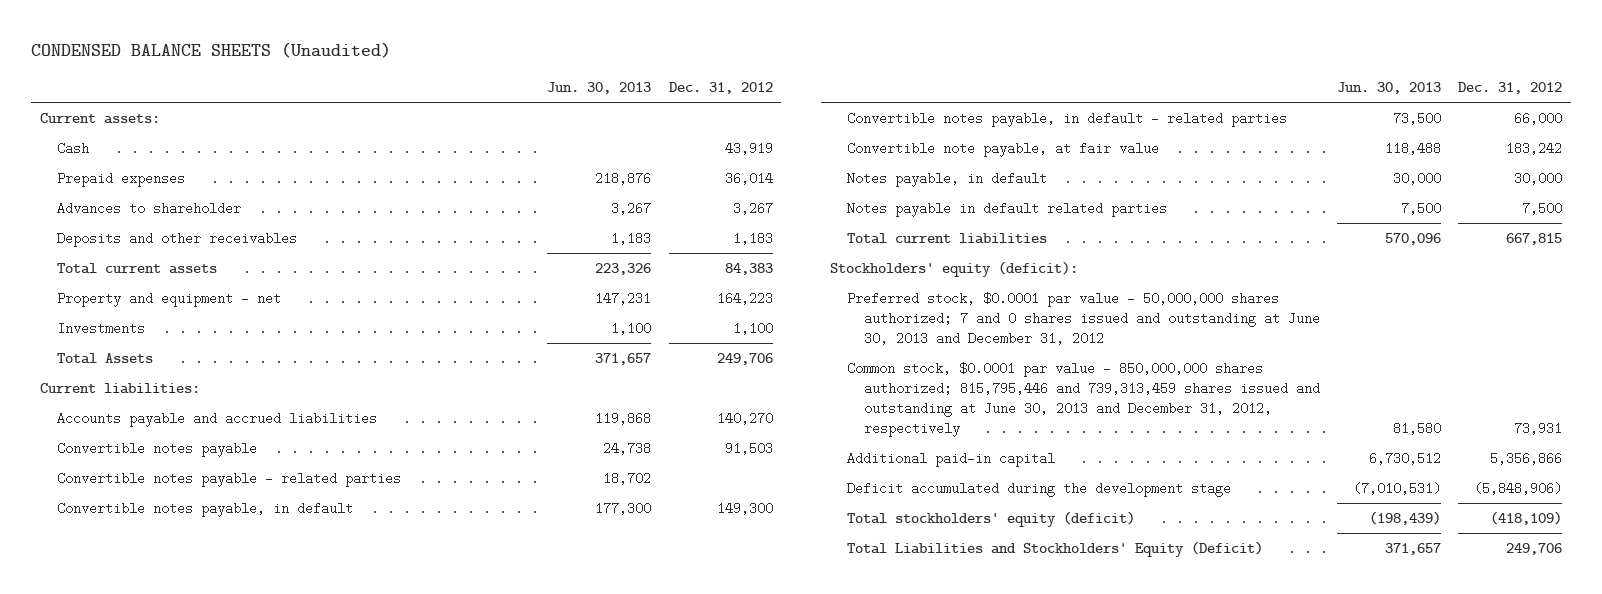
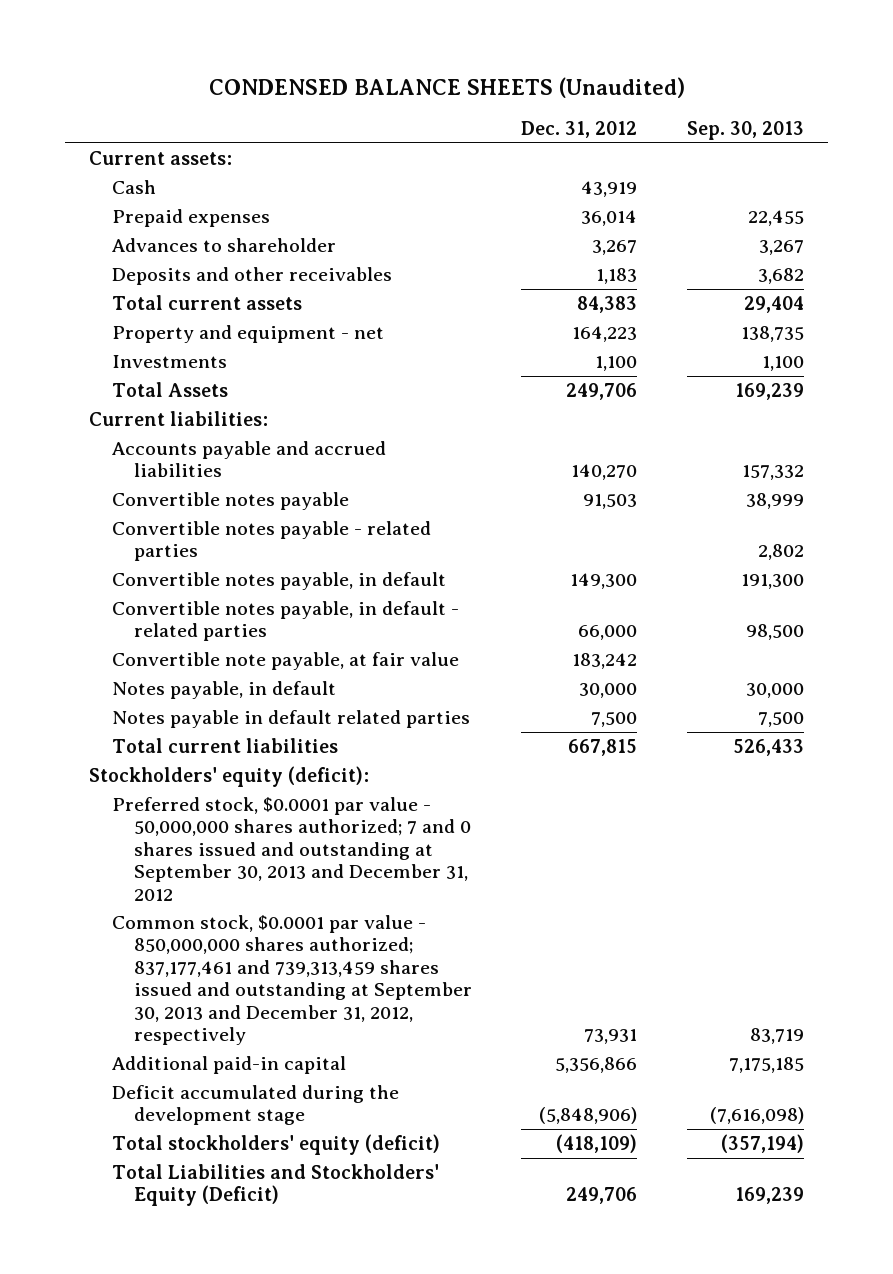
- | Jun. 30, 2013 | Dec. 31, 2012
+ | Dec. 31, 2012 | Sep. 30, 2013
- Preferred stock, $0.0001 par value - 50,000,000 shares authorized; 7 and 0 shares issued and outstanding at June 30, 2013 and December 31, 2012
- Common stock, $0.0001 par value - 850,000,000 shares authorized; 815,795,446 and 739,313,459 shares issued and outstanding at June 30, 2013 and December 31, 2012, respectively | 81,580 | 73,931
+ Preferred stock, $0.0001 par value - 50,000,000 shares authorized; 7 and 0 shares issued and outstanding at September 30, 2013 and December 31, 2012
+ Common stock, $0.0001 par value - 850,000,000 shares authorized; 837,177,461 and 739,313,459 shares issued and outstanding at September 30, 2013 and December 31, 2012, respectively | 73,931 | 83,719

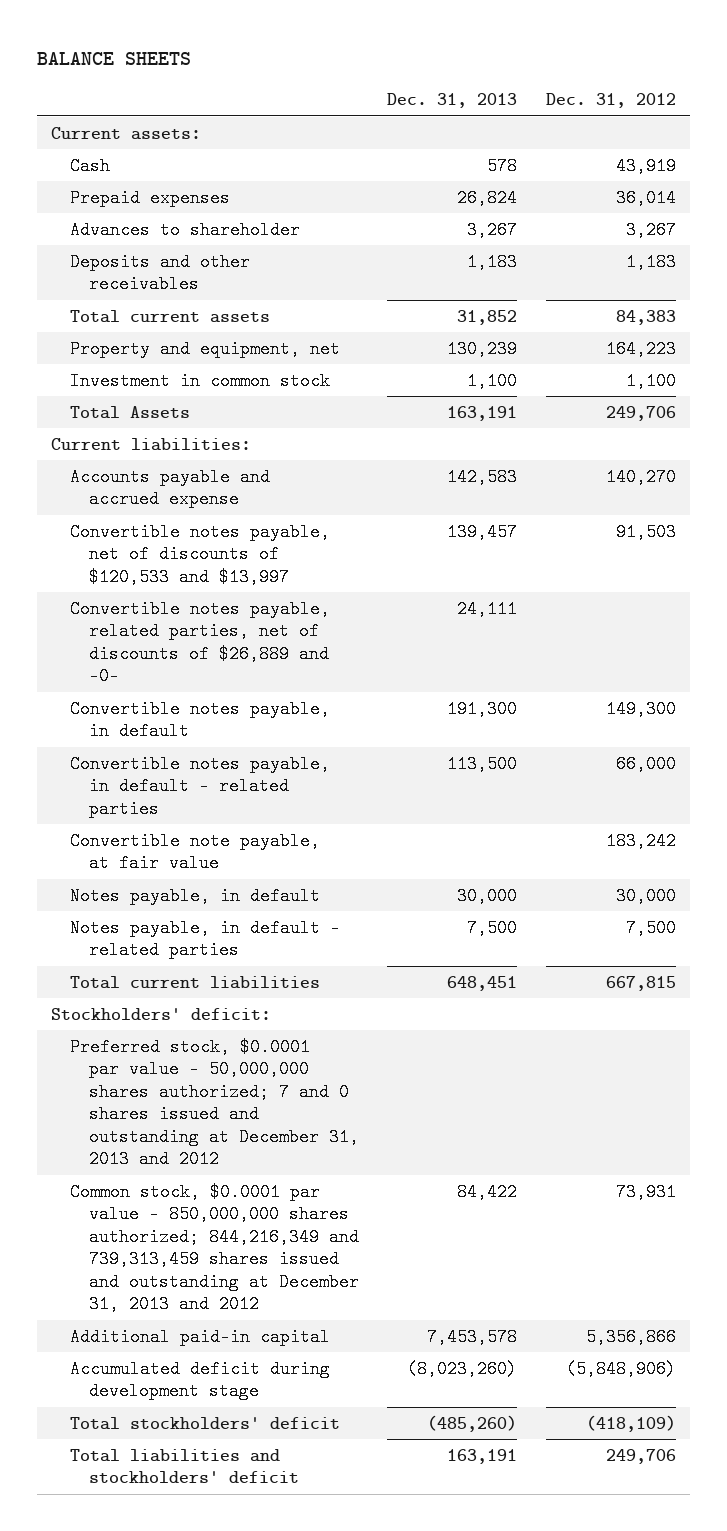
- CONDENSED BALANCE SHEETS (Unaudited)
+ BALANCE SHEETS
- | Dec. 31, 2012 | Sep. 30, 2013
+ | Dec. 31, 2013 | Dec. 31, 2012
- Property and equipment - net | 164,223 | 138,735
- Investments | 1,100 | 1,100
+ Property and equipment, net | 130,239 | 164,223
+ Investment in common stock | 1,100 | 1,100
- Accounts payable and accrued liabilities | 140,270 | 157,332
- Convertible notes payable | 91,503 | 38,999
- Convertible notes payable - related parties | | 2,802
+ Accounts payable and accrued expense | 142,583 | 140,270
+ Convertible notes payable, net of discounts of $120,533 and $13,997 | 139,457 | 91,503
+ Convertible notes payable, related parties, net of discounts of $26,889 and -0- | 24,111 |
- Notes payable in default related parties | 7,500 | 7,500
+ Notes payable, in default - related parties | 7,500 | 7,500
- Stockholders' equity (deficit):
- Preferred stock, $0.0001 par value - 50,000,000 shares authorized; 7 and 0 shares issued and outstanding at September 30, 2013 and December 31, 2012
- Common stock, $0.0001 par value - 850,000,000 shares authorized; 837,177,461 and 739,313,459 shares issued and outstanding at September 30, 2013 and December 31, 2012, respectively | 73,931 | 83,719
+ Stockholders' deficit:
+ Preferred stock, $0.0001 par value - 50,000,000 shares authorized; 7 and 0 shares issued and outstanding at December 31, 2013 and 2012
+ Common stock, $0.0001 par value - 850,000,000 shares authorized; 844,216,349 and 739,313,459 shares issued and outstanding at December 31, 2013 and 2012 | 84,422 | 73,931
- Deficit accumulated during the development stage | (5,848,906) | (7,616,098)
- Total stockholders' equity (deficit) | (418,109) | (357,194)
- Total Liabilities and Stockholders' Equity (Deficit) | 249,706 | 169,239
+ Accumulated deficit during development stage | (8,023,260) | (5,848,906)
+ Total stockholders' deficit | (485,260) | (418,109)
+ Total liabilities and stockholders' deficit | 163,191 | 249,706

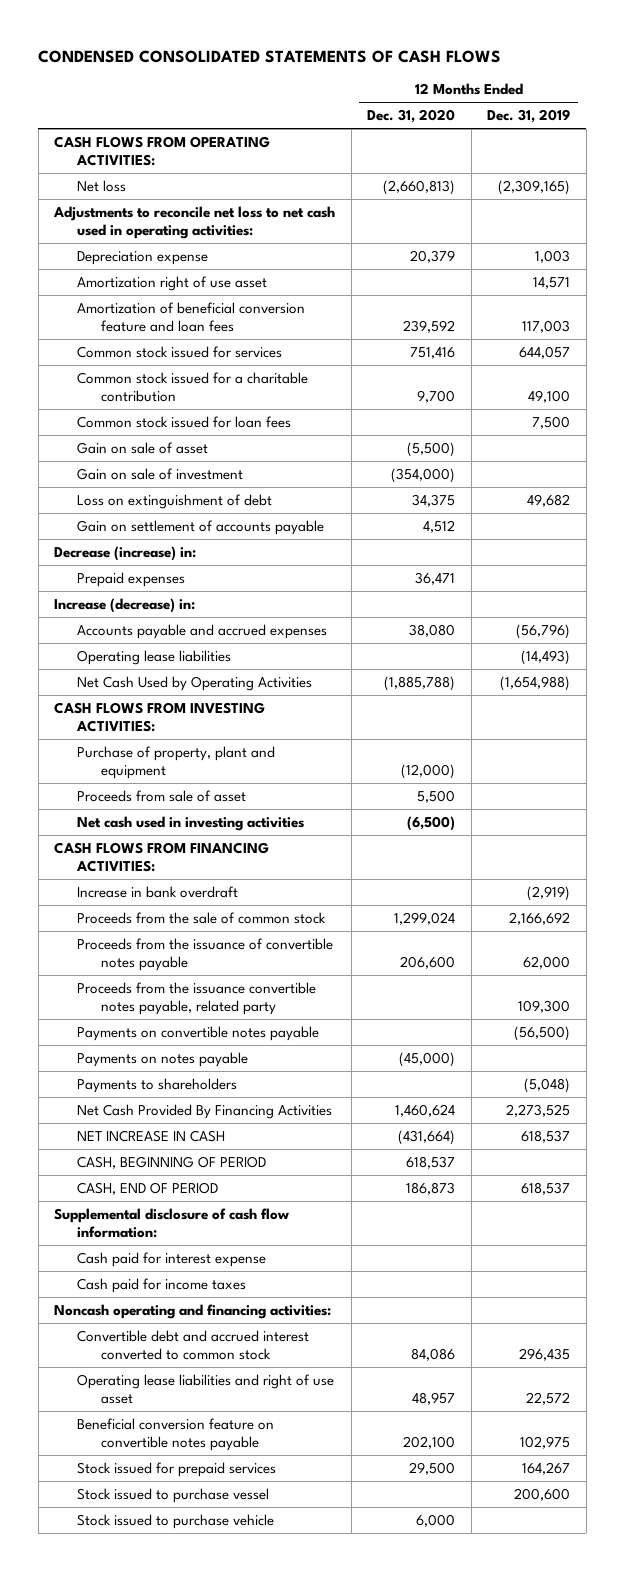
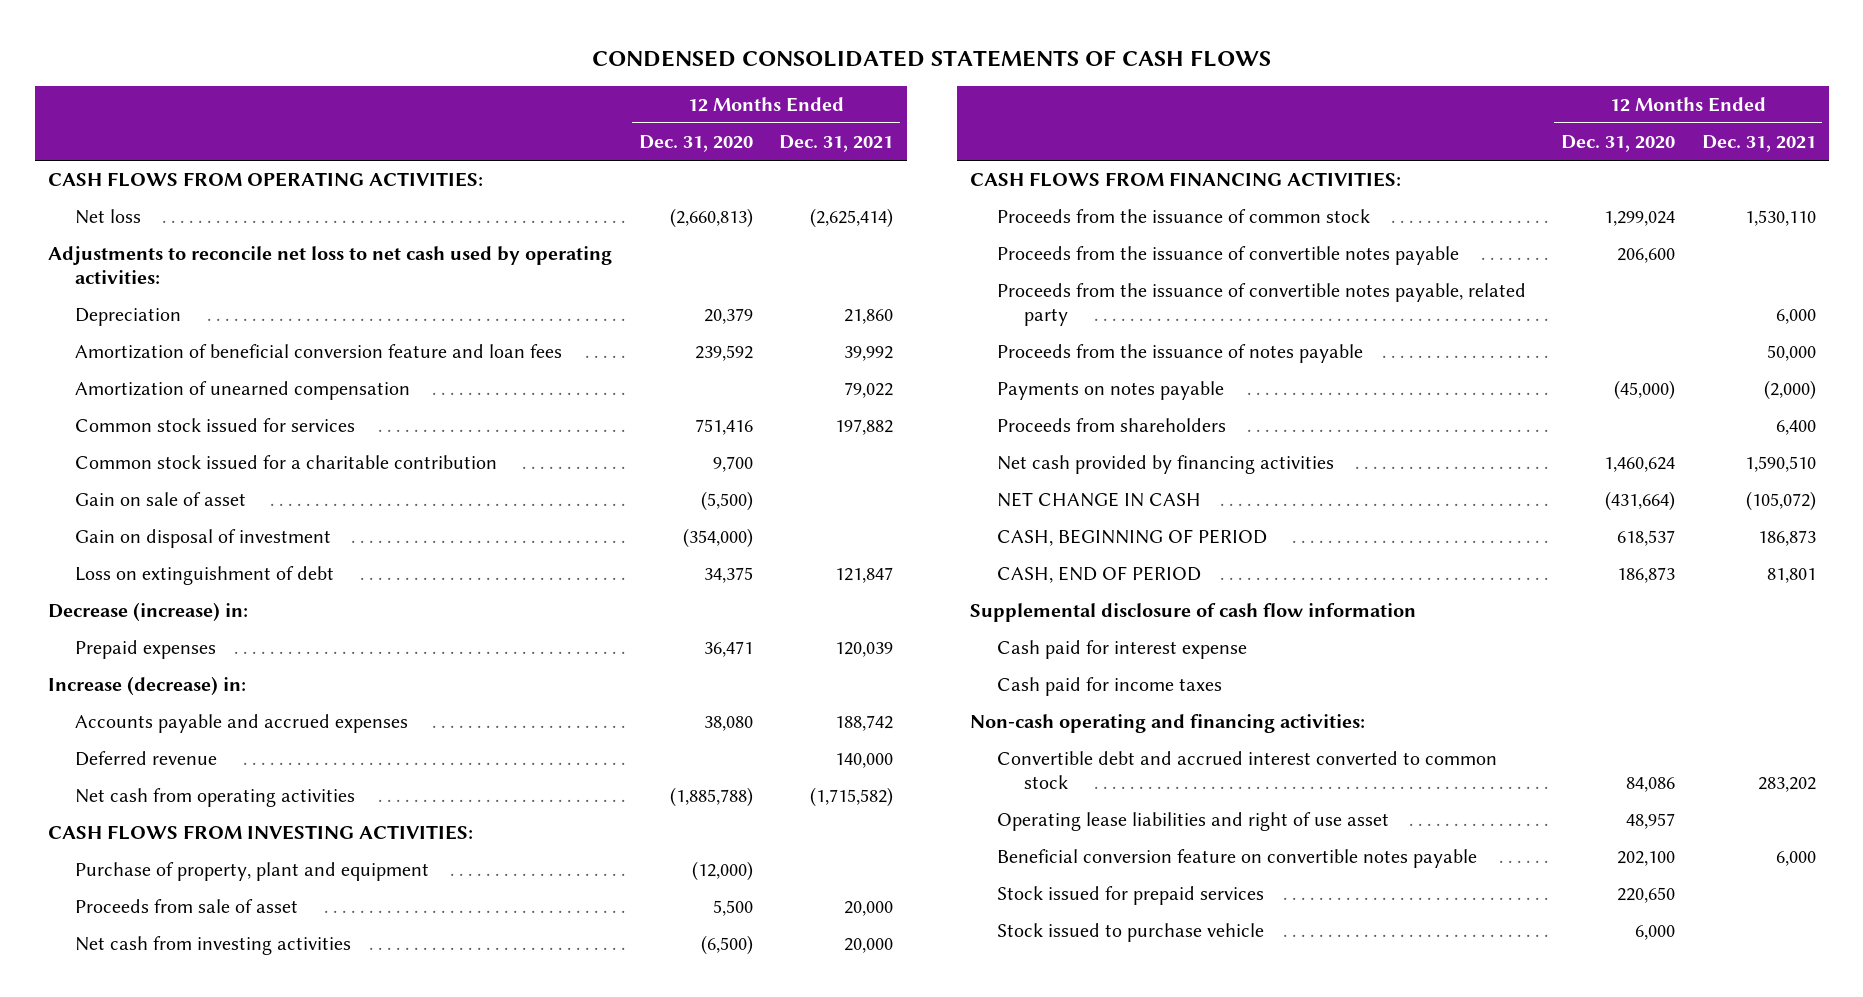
- | 12 Months Ended Dec. 31, 2020 | 12 Months Ended Dec. 31, 2019
+ | 12 Months Ended Dec. 31, 2020 | 12 Months Ended Dec. 31, 2021
- Adjustments to reconcile net loss to net cash used in operating activities:
- Depreciation expense | 20,379 | 1,003
- Amortization right of use asset | | 14,571
+ Adjustments to reconcile net loss to net cash used by operating activities:
+ Depreciation | 20,379 | 21,860
+ Amortization of unearned compensation | | 79,022
- Common stock issued for loan fees | | 7,500
- Gain on sale of investment | (354,000) |
+ Gain on disposal of investment | (354,000) |
- Gain on settlement of accounts payable | 4,512 |
- Operating lease liabilities | | (14,493)
- Net Cash Used by Operating Activities | (1,885,788) | (1,654,988)
+ Deferred revenue | | 140,000
+ Net cash from operating activities | (1,885,788) | (1,715,582)
- Net cash used in investing activities | (6,500) |
+ Net cash from investing activities | (6,500) | 20,000
- Increase in bank overdraft | | (2,919)
- Proceeds from the sale of common stock | 1,299,024 | 2,166,692
+ Proceeds from the issuance of common stock | 1,299,024 | 1,530,110
- Proceeds from the issuance convertible notes payable, related party | | 109,300
- Payments on convertible notes payable | | (56,500)
+ Proceeds from the issuance of convertible notes payable, related party | | 6,000
+ Proceeds from the issuance of notes payable | | 50,000
- Payments to shareholders | | (5,048)
- Net Cash Provided By Financing Activities | 1,460,624 | 2,273,525
- NET INCREASE IN CASH | (431,664) | 618,537
+ Proceeds from shareholders | | 6,400
+ Net cash provided by financing activities | 1,460,624 | 1,590,510
+ NET CHANGE IN CASH | (431,664) | (105,072)
- Supplemental disclosure of cash flow information:
+ Supplemental disclosure of cash flow information
- Noncash operating and financing activities:
+ Non-cash operating and financing activities:
- Stock issued for prepaid services | 29,500 | 164,267
- Stock issued to purchase vessel | | 200,600
+ Stock issued for prepaid services | 220,650 |

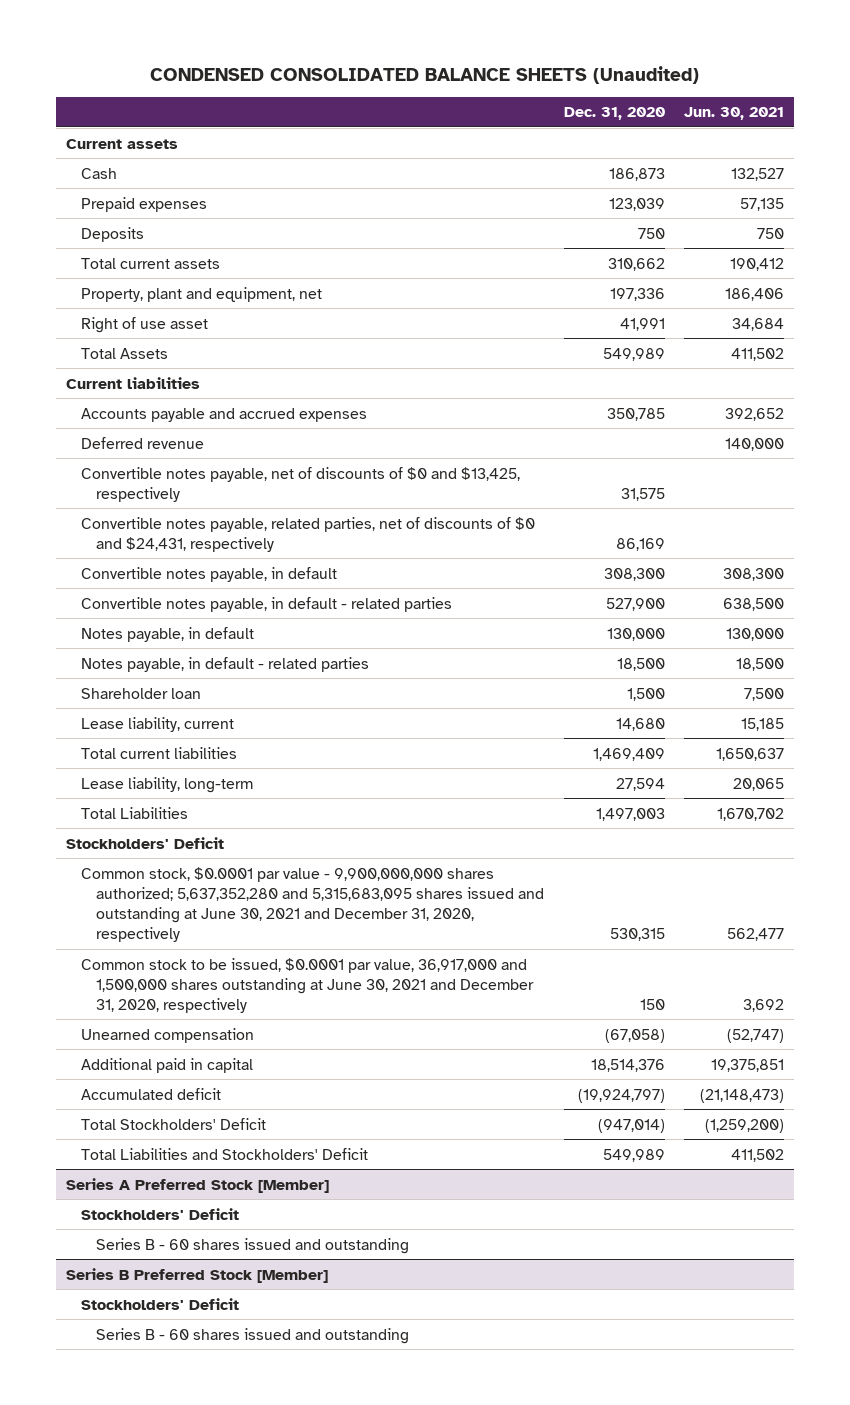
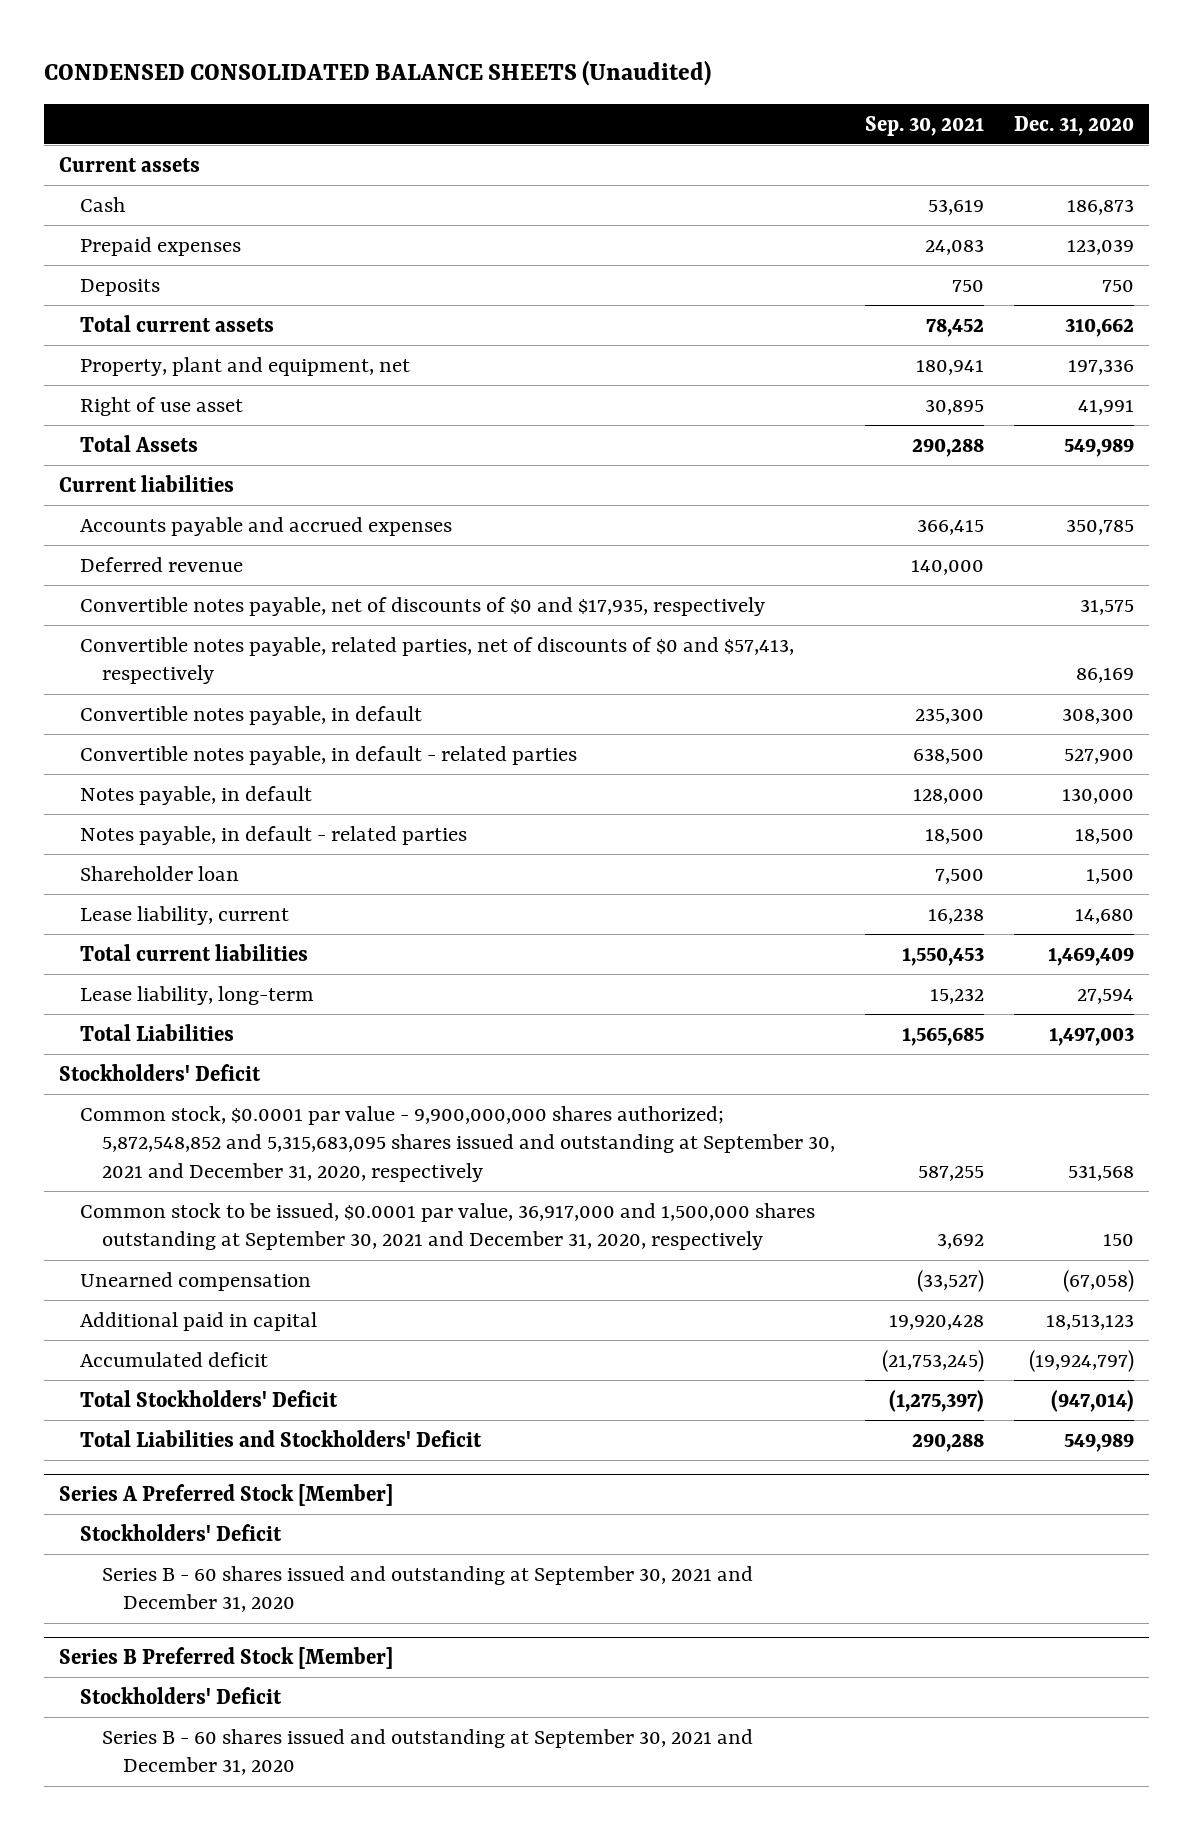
- | Dec. 31, 2020 | Jun. 30, 2021
+ | Sep. 30, 2021 | Dec. 31, 2020
- Convertible notes payable, net of discounts of $0 and $13,425, respectively | 31,575 |
- Convertible notes payable, related parties, net of discounts of $0 and $24,431, respectively | 86,169 |
+ Convertible notes payable, net of discounts of $0 and $17,935, respectively | | 31,575
+ Convertible notes payable, related parties, net of discounts of $0 and $57,413, respectively | | 86,169
- Common stock, $0.0001 par value - 9,900,000,000 shares authorized; 5,637,352,280 and 5,315,683,095 shares issued and outstanding at June 30, 2021 and December 31, 2020, respectively | 530,315 | 562,477
- Common stock to be issued, $0.0001 par value, 36,917,000 and 1,500,000 shares outstanding at June 30, 2021 and December 31, 2020, respectively | 150 | 3,692
+ Common stock, $0.0001 par value - 9,900,000,000 shares authorized; 5,872,548,852 and 5,315,683,095 shares issued and outstanding at September 30, 2021 and December 31, 2020, respectively | 587,255 | 531,568
+ Common stock to be issued, $0.0001 par value, 36,917,000 and 1,500,000 shares outstanding at September 30, 2021 and December 31, 2020, respectively | 3,692 | 150
- Additional paid in capital | 18,514,376 | 19,375,851
+ Additional paid in capital | 19,920,428 | 18,513,123
@ Series A Preferred Stock [Member]
- Series B - 60 shares issued and outstanding
+ Series B - 60 shares issued and outstanding at September 30, 2021 and December 31, 2020
@ Series B Preferred Stock [Member]
- Series B - 60 shares issued and outstanding
+ Series B - 60 shares issued and outstanding at September 30, 2021 and December 31, 2020

